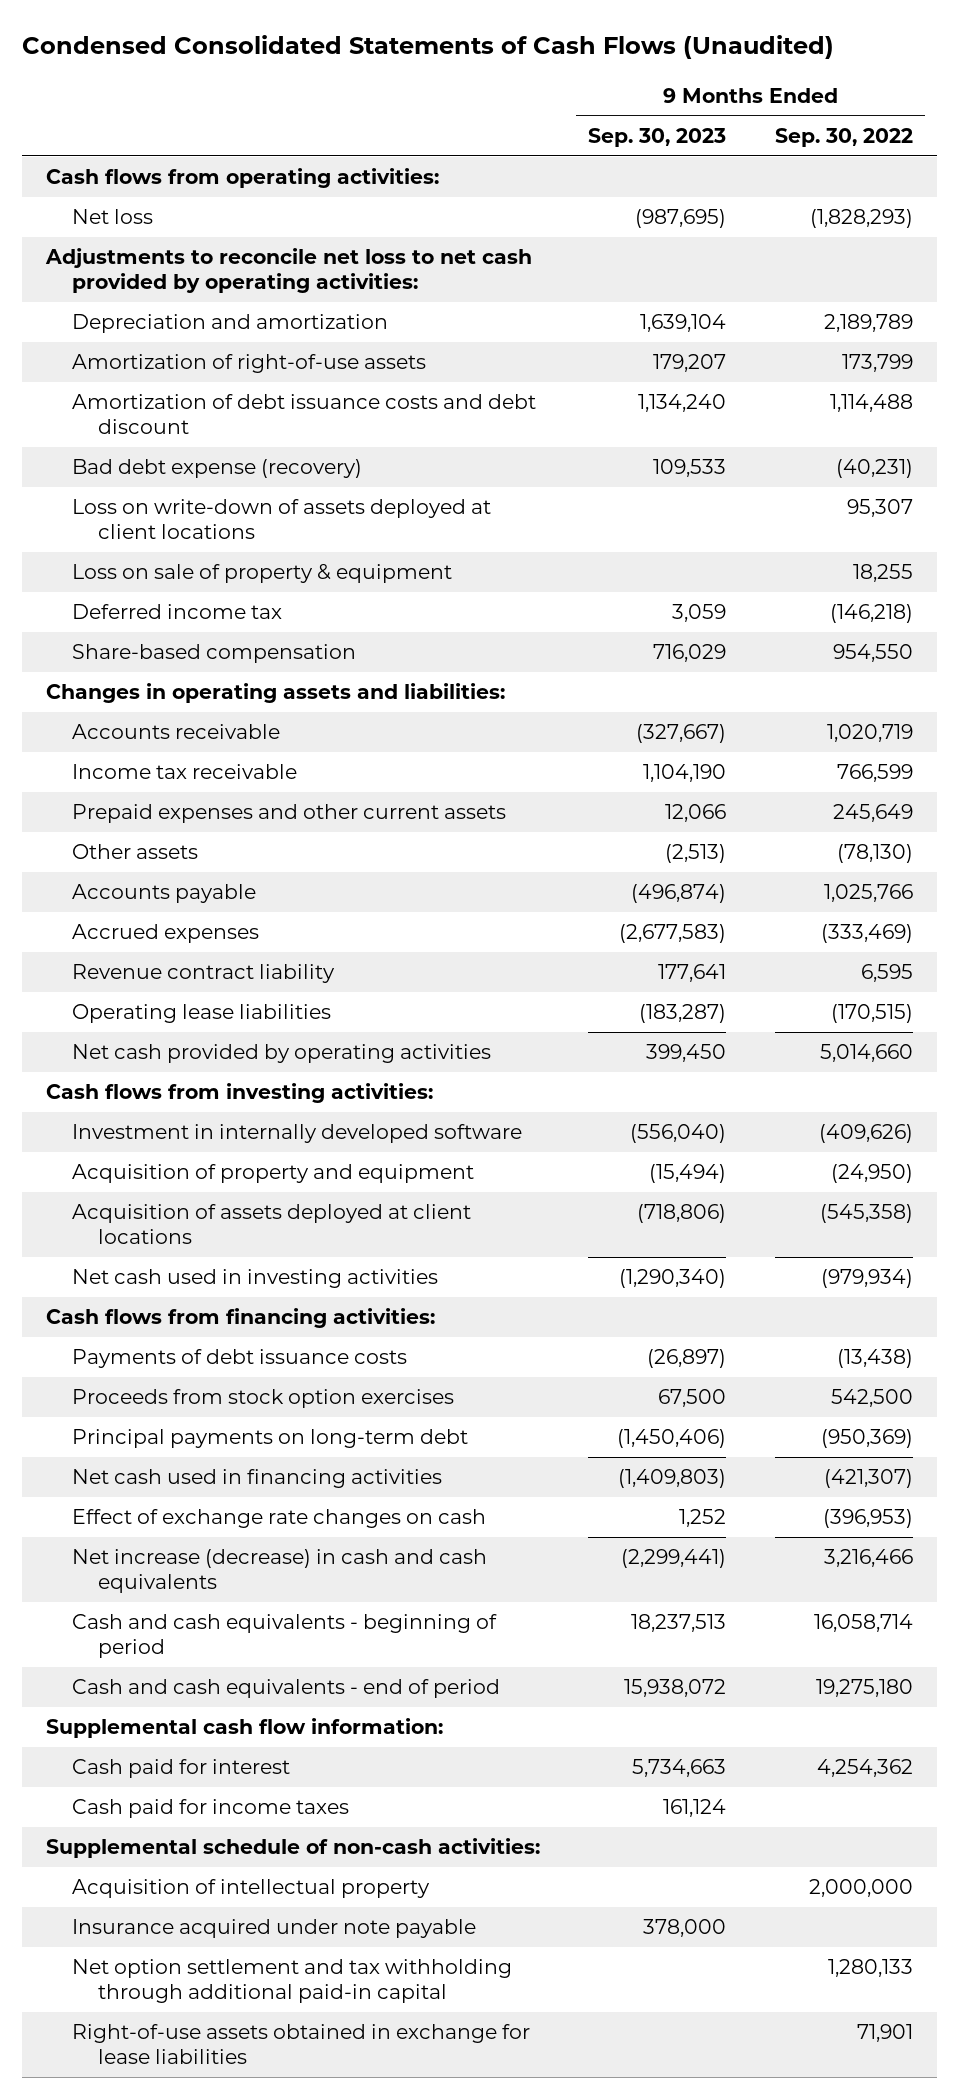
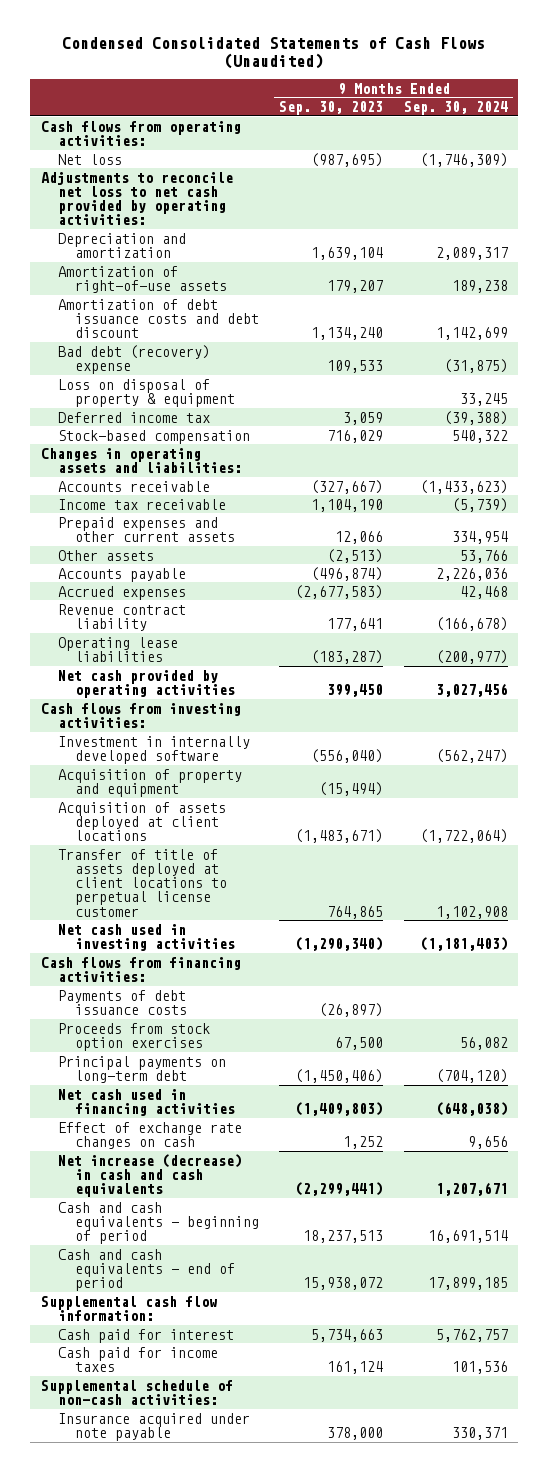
- | 9 Months Ended Sep. 30, 2023 | 9 Months Ended Sep. 30, 2022
+ | 9 Months Ended Sep. 30, 2023 | 9 Months Ended Sep. 30, 2024
- Bad debt expense (recovery) | 109,533 | (40,231)
- Loss on write-down of assets deployed at client locations | | 95,307
- Loss on sale of property & equipment | | 18,255
+ Bad debt (recovery) expense | 109,533 | (31,875)
+ Loss on disposal of property & equipment | | 33,245
- Share-based compensation | 716,029 | 954,550
+ Stock-based compensation | 716,029 | 540,322
- Acquisition of assets deployed at client locations | (718,806) | (545,358)
+ Acquisition of assets deployed at client locations | (1,483,671) | (1,722,064)
+ Transfer of title of assets deployed at client locations to perpetual license customer | 764,865 | 1,102,908
- Acquisition of intellectual property | | 2,000,000
- Net option settlement and tax withholding through additional paid-in capital | | 1,280,133
- Right-of-use assets obtained in exchange for lease liabilities | | 71,901

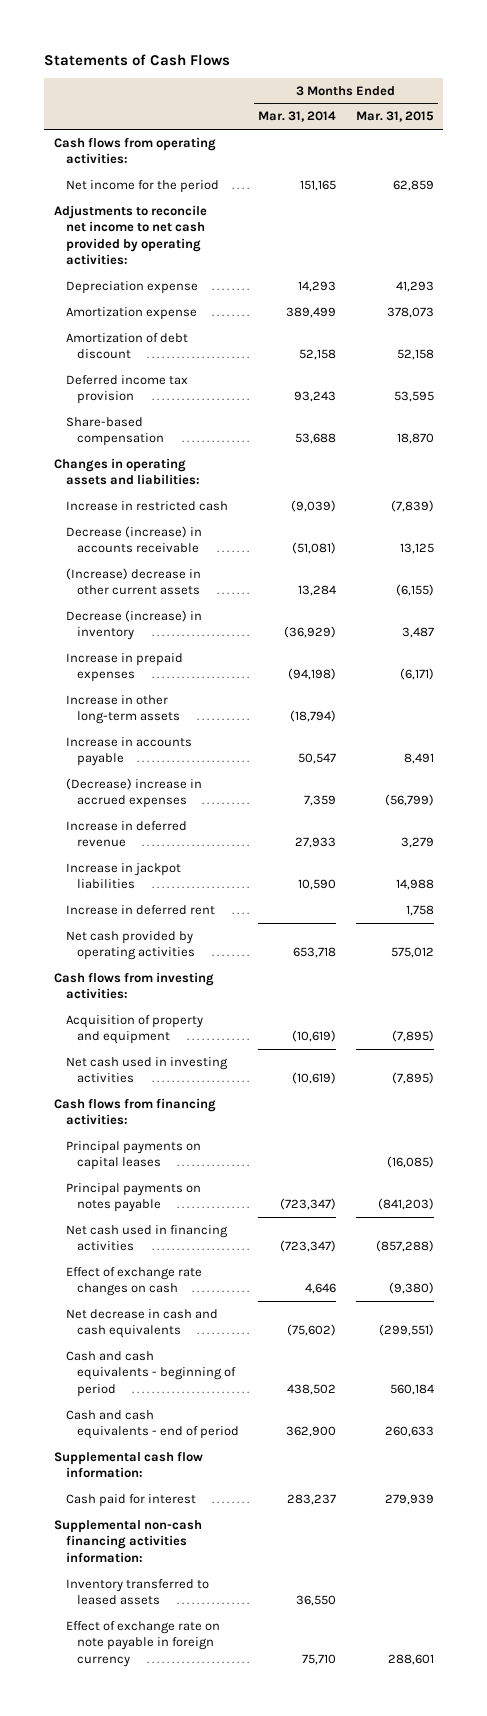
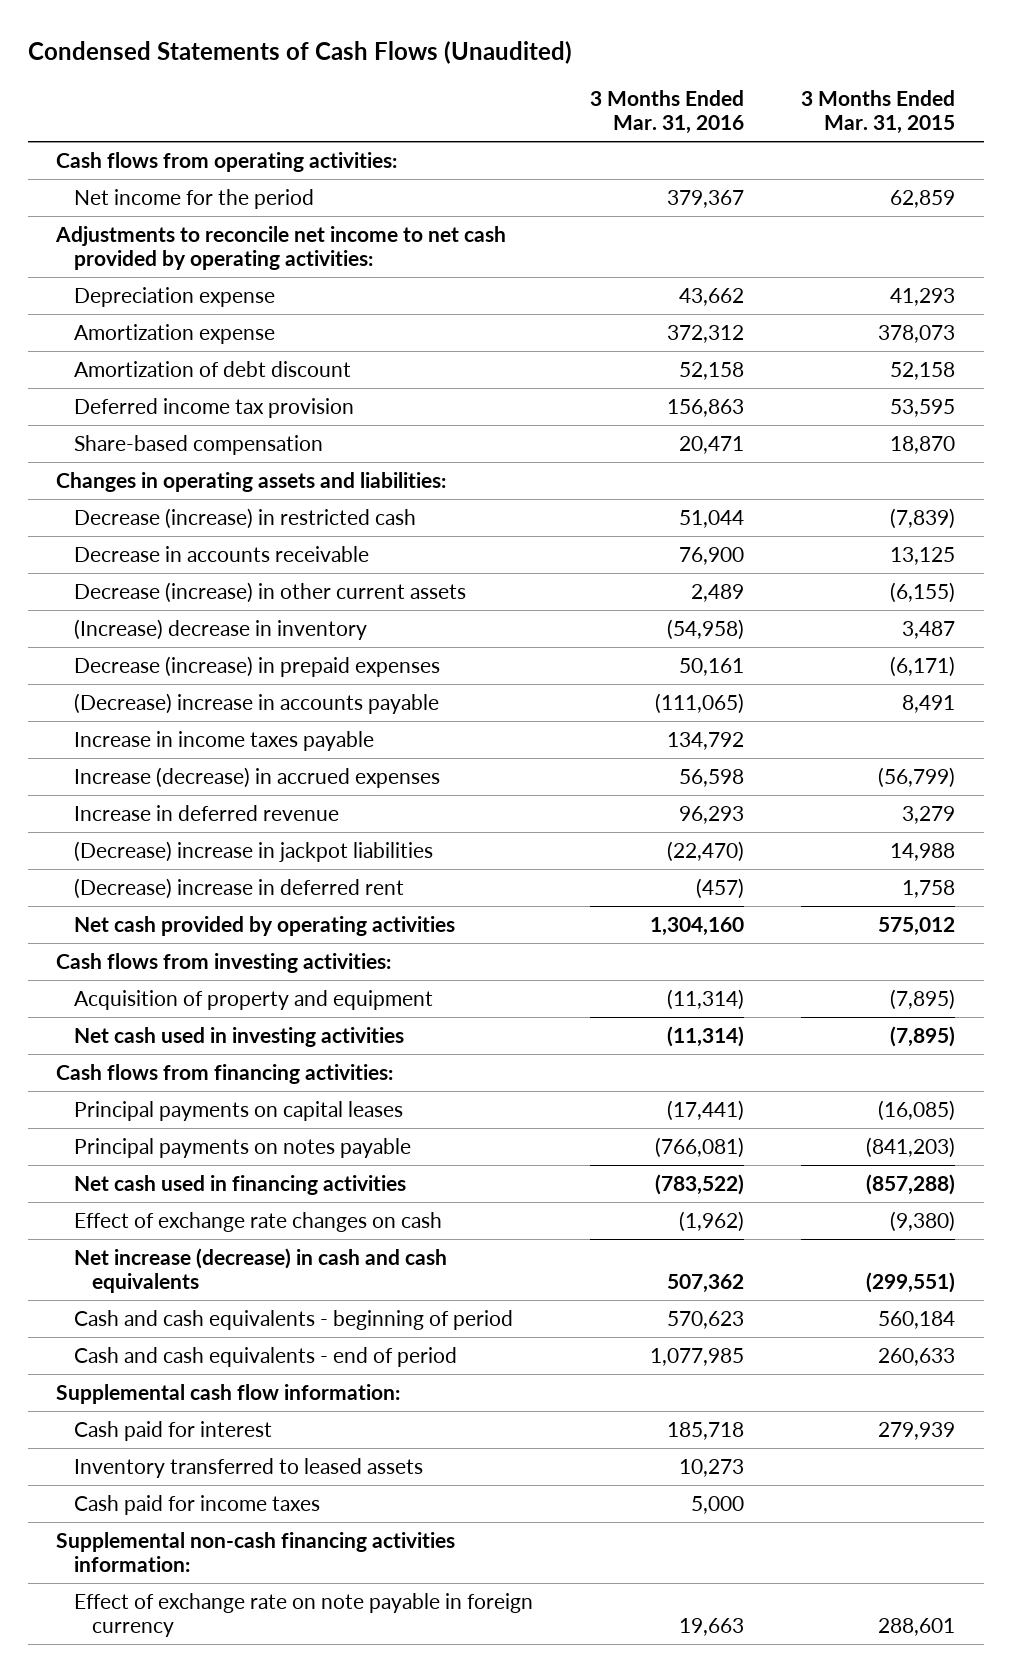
- Statements of Cash Flows
+ Condensed Statements of Cash Flows (Unaudited)
- | 3 Months Ended Mar. 31, 2014 | 3 Months Ended Mar. 31, 2015
+ | 3 Months Ended Mar. 31, 2016 | 3 Months Ended Mar. 31, 2015
- Increase in restricted cash | (9,039) | (7,839)
- Decrease (increase) in accounts receivable | (51,081) | 13,125
- (Increase) decrease in other current assets | 13,284 | (6,155)
- Decrease (increase) in inventory | (36,929) | 3,487
- Increase in prepaid expenses | (94,198) | (6,171)
- Increase in other long-term assets | (18,794) |
- Increase in accounts payable | 50,547 | 8,491
- (Decrease) increase in accrued expenses | 7,359 | (56,799)
+ Decrease (increase) in restricted cash | 51,044 | (7,839)
+ Decrease in accounts receivable | 76,900 | 13,125
+ Decrease (increase) in other current assets | 2,489 | (6,155)
+ (Increase) decrease in inventory | (54,958) | 3,487
+ Decrease (increase) in prepaid expenses | 50,161 | (6,171)
+ (Decrease) increase in accounts payable | (111,065) | 8,491
+ Increase in income taxes payable | 134,792 |
+ Increase (decrease) in accrued expenses | 56,598 | (56,799)
- Increase in jackpot liabilities | 10,590 | 14,988
- Increase in deferred rent | | 1,758
+ (Decrease) increase in jackpot liabilities | (22,470) | 14,988
+ (Decrease) increase in deferred rent | (457) | 1,758
- Net decrease in cash and cash equivalents | (75,602) | (299,551)
+ Net increase (decrease) in cash and cash equivalents | 507,362 | (299,551)
+ Cash paid for income taxes | 5,000 |
moved down: Supplemental non-cash financing activities information:

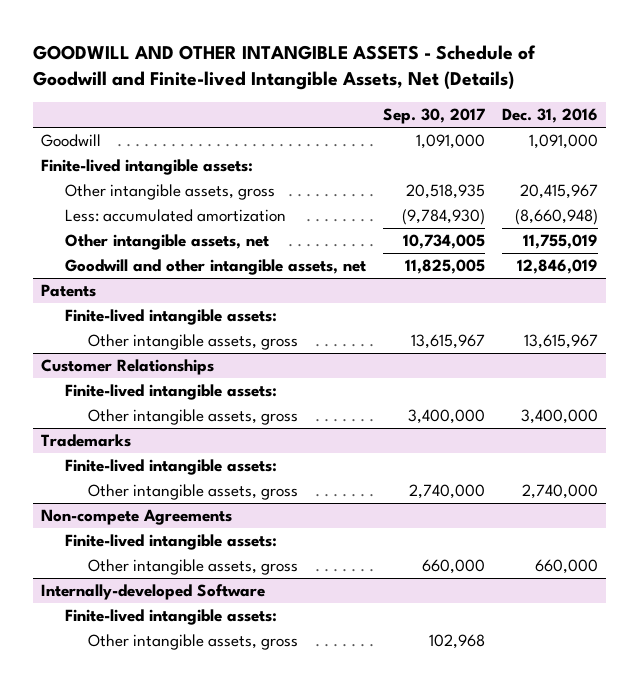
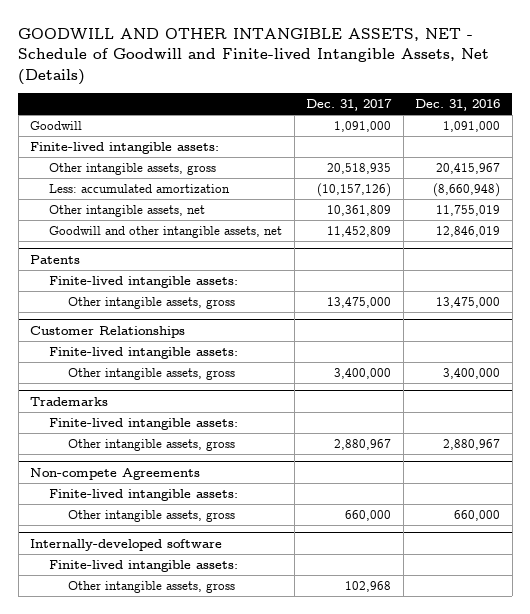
- GOODWILL AND OTHER INTANGIBLE ASSETS - Schedule of Goodwill and Finite-lived Intangible Assets, Net (Details)
+ GOODWILL AND OTHER INTANGIBLE ASSETS, NET - Schedule of Goodwill and Finite-lived Intangible Assets, Net (Details)
- | Sep. 30, 2017 | Dec. 31, 2016
+ | Dec. 31, 2017 | Dec. 31, 2016
@ Patents
- Other intangible assets, gross | 13,615,967 | 13,615,967
+ Other intangible assets, gross | 13,475,000 | 13,475,000
@ Trademarks
- Other intangible assets, gross | 2,740,000 | 2,740,000
+ Other intangible assets, gross | 2,880,967 | 2,880,967
- Internally-developed Software
+ Internally-developed software

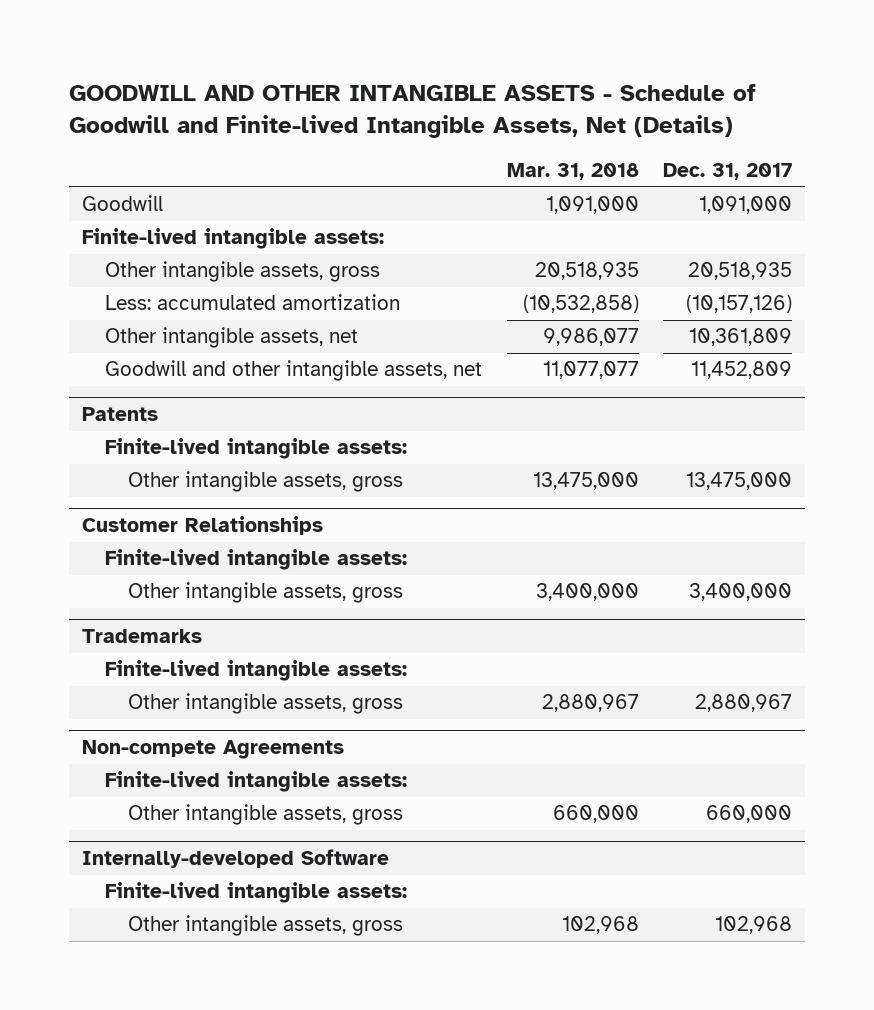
- GOODWILL AND OTHER INTANGIBLE ASSETS, NET - Schedule of Goodwill and Finite-lived Intangible Assets, Net (Details)
+ GOODWILL AND OTHER INTANGIBLE ASSETS - Schedule of Goodwill and Finite-lived Intangible Assets, Net (Details)
- | Dec. 31, 2017 | Dec. 31, 2016
+ | Mar. 31, 2018 | Dec. 31, 2017
- Internally-developed software
+ Internally-developed Software

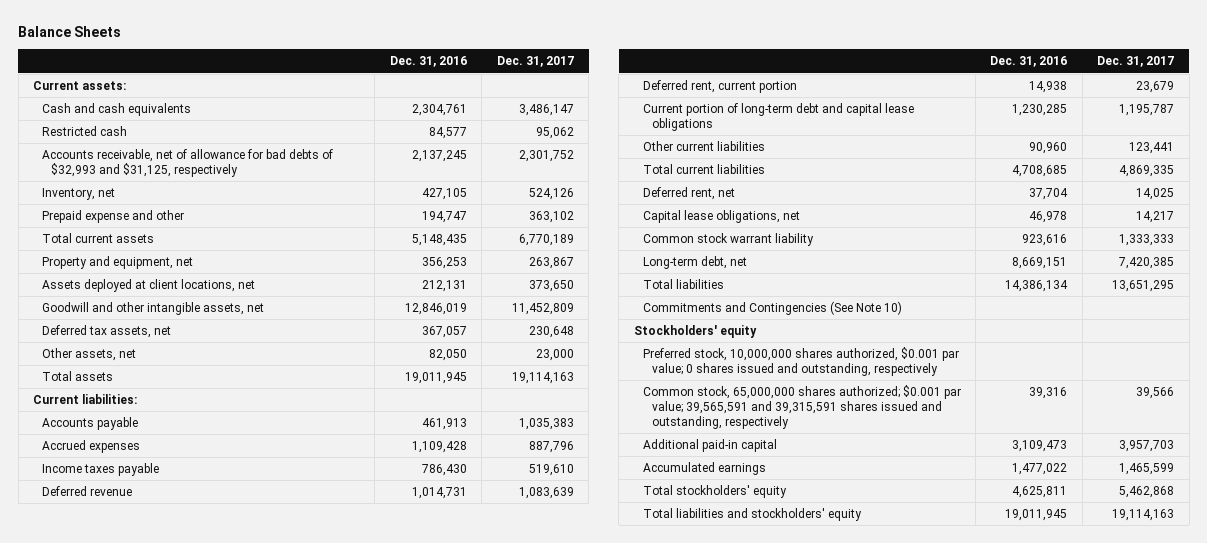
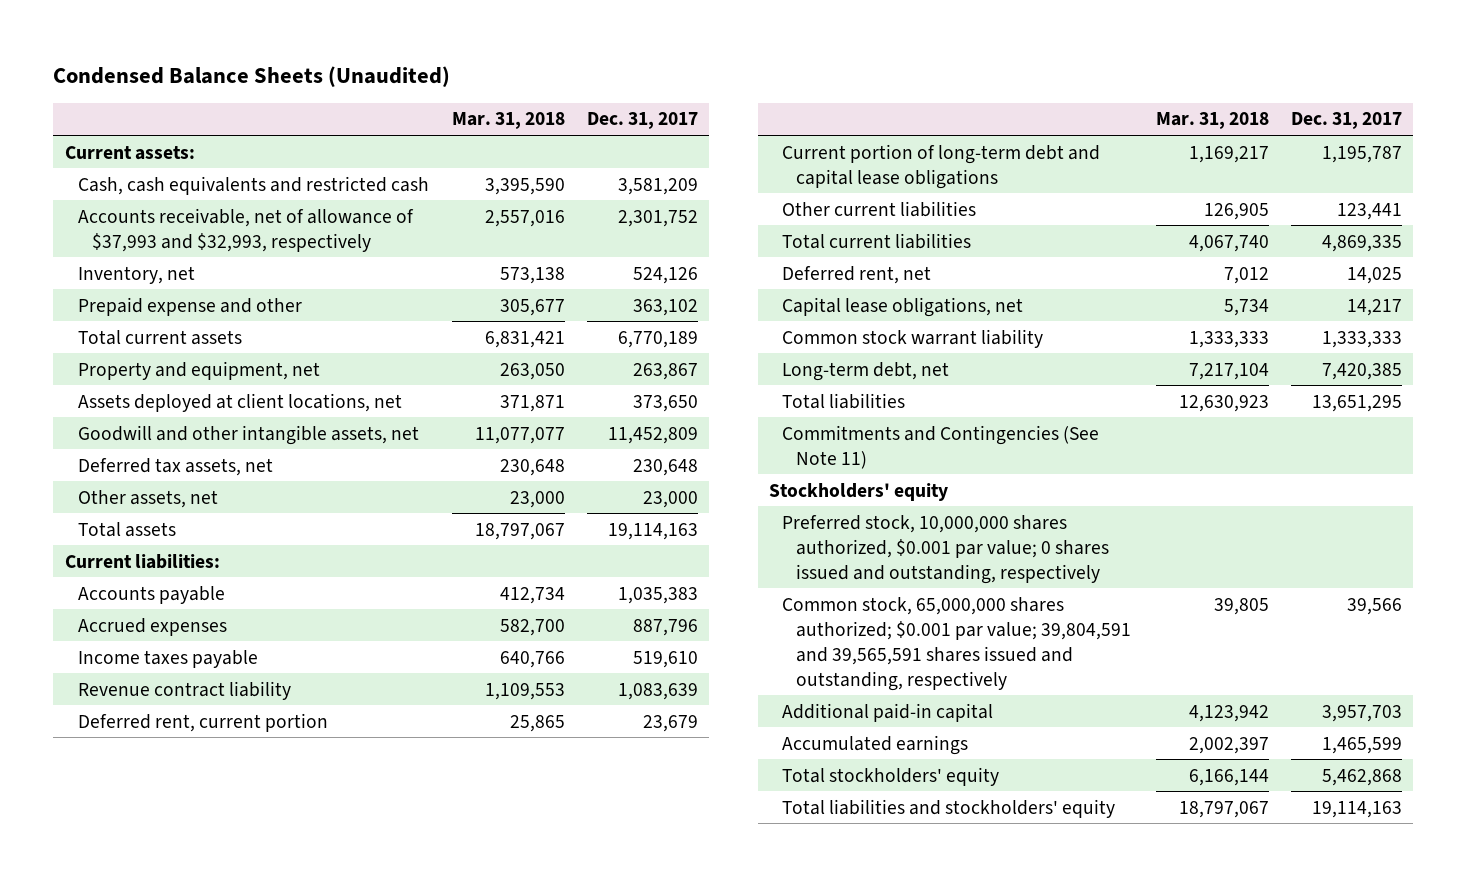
- Balance Sheets
+ Condensed Balance Sheets (Unaudited)
- | Dec. 31, 2016 | Dec. 31, 2017
+ | Mar. 31, 2018 | Dec. 31, 2017
- Cash and cash equivalents | 2,304,761 | 3,486,147
- Restricted cash | 84,577 | 95,062
- Accounts receivable, net of allowance for bad debts of $32,993 and $31,125, respectively | 2,137,245 | 2,301,752
+ Cash, cash equivalents and restricted cash | 3,395,590 | 3,581,209
+ Accounts receivable, net of allowance of $37,993 and $32,993, respectively | 2,557,016 | 2,301,752
- Deferred revenue | 1,014,731 | 1,083,639
+ Revenue contract liability | 1,109,553 | 1,083,639
- Commitments and Contingencies (See Note 10)
+ Commitments and Contingencies (See Note 11)
- Common stock, 65,000,000 shares authorized; $0.001 par value; 39,565,591 and 39,315,591 shares issued and outstanding, respectively | 39,316 | 39,566
+ Common stock, 65,000,000 shares authorized; $0.001 par value; 39,804,591 and 39,565,591 shares issued and outstanding, respectively | 39,805 | 39,566

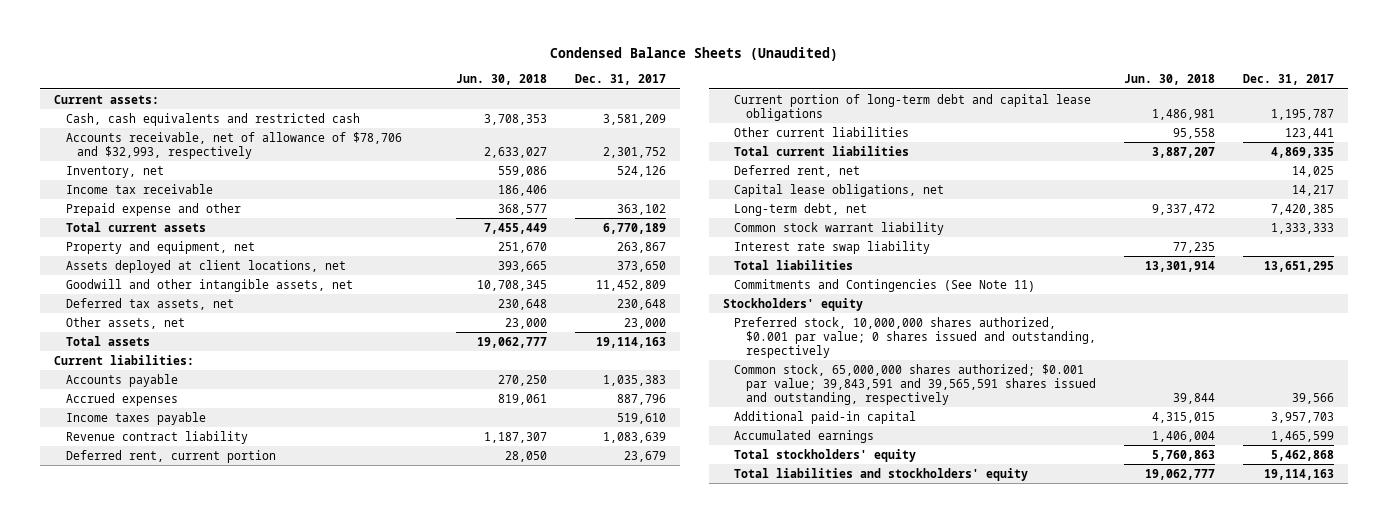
- | Mar. 31, 2018 | Dec. 31, 2017
+ | Jun. 30, 2018 | Dec. 31, 2017
- Accounts receivable, net of allowance of $37,993 and $32,993, respectively | 2,557,016 | 2,301,752
+ Accounts receivable, net of allowance of $78,706 and $32,993, respectively | 2,633,027 | 2,301,752
+ Income tax receivable | 186,406 |
moved down: Common stock warrant liability | | 1,333,333
+ Interest rate swap liability | 77,235 |
- Common stock, 65,000,000 shares authorized; $0.001 par value; 39,804,591 and 39,565,591 shares issued and outstanding, respectively | 39,805 | 39,566
+ Common stock, 65,000,000 shares authorized; $0.001 par value; 39,843,591 and 39,565,591 shares issued and outstanding, respectively | 39,844 | 39,566

